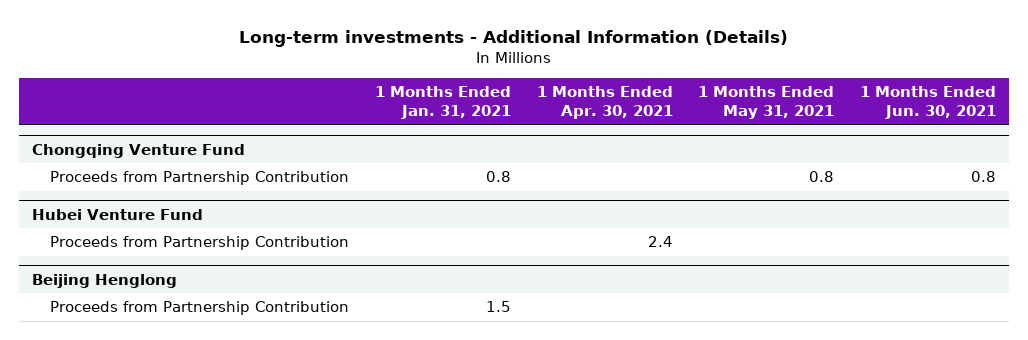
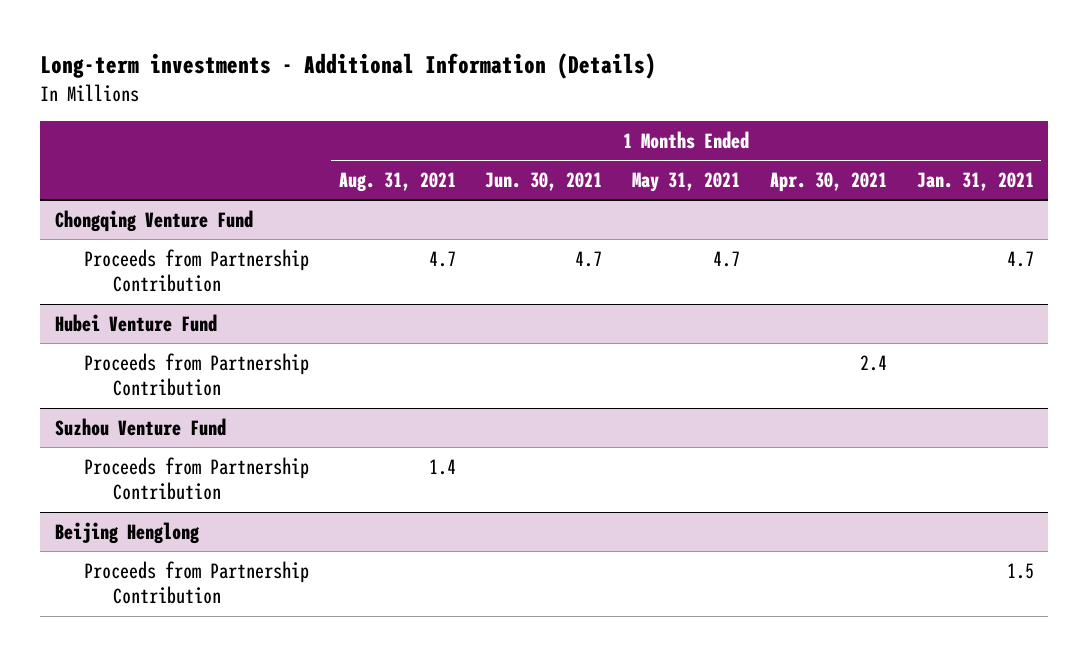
- | 1 Months Ended Jan. 31, 2021 | 1 Months Ended Apr. 30, 2021 | 1 Months Ended May 31, 2021 | 1 Months Ended Jun. 30, 2021
+ | 1 Months Ended Aug. 31, 2021 | 1 Months Ended Jun. 30, 2021 | 1 Months Ended May 31, 2021 | 1 Months Ended Apr. 30, 2021 | 1 Months Ended Jan. 31, 2021
@ Chongqing Venture Fund
- Proceeds from Partnership Contribution | 0.8 | | 0.8 | 0.8
+ Proceeds from Partnership Contribution | 4.7 | 4.7 | 4.7 | | 4.7
+ Suzhou Venture Fund
+ Proceeds from Partnership Contribution | 1.4 | | | |

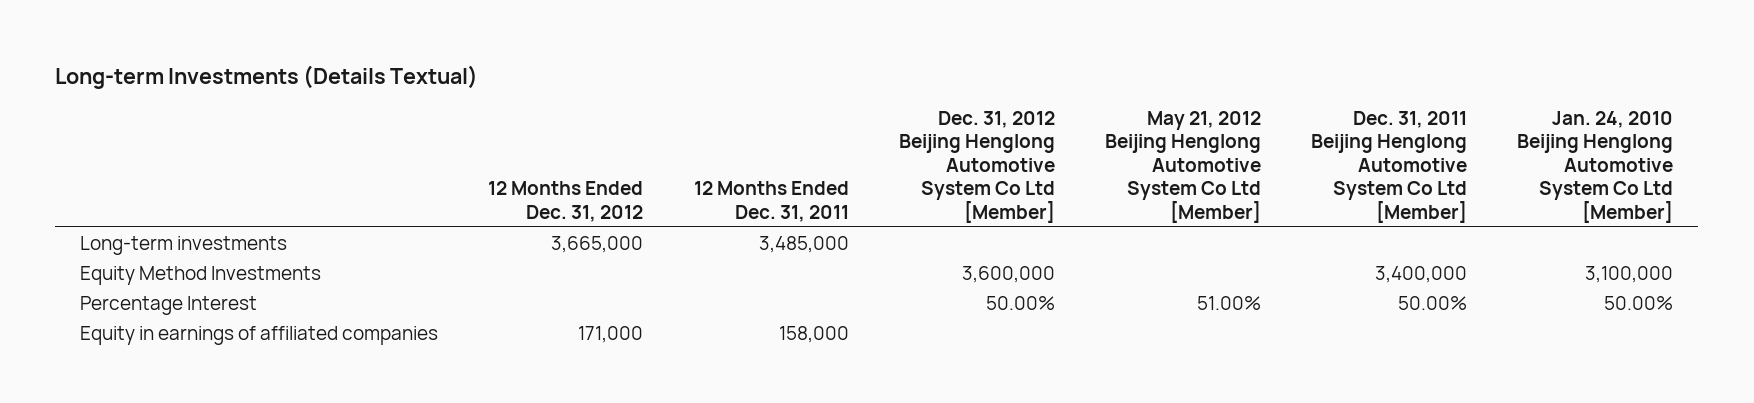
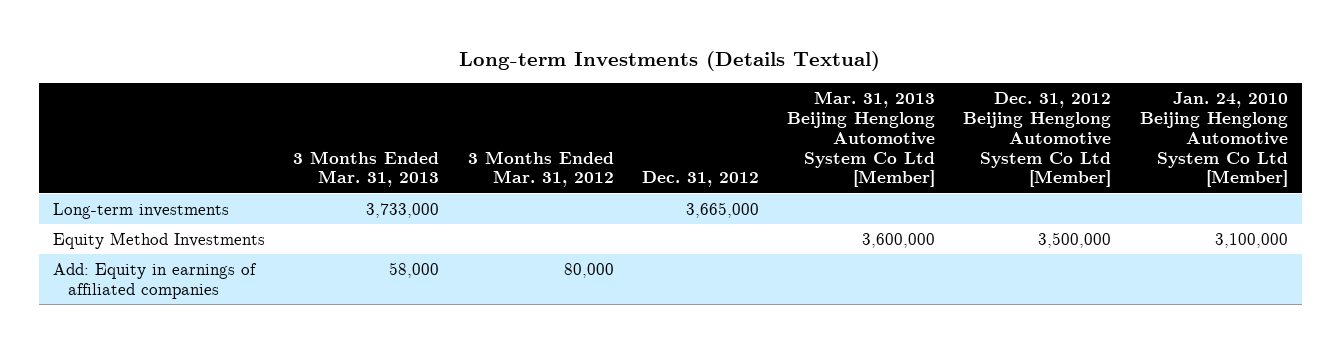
- | 12 Months Ended Dec. 31, 2012 | 12 Months Ended Dec. 31, 2011 | Dec. 31, 2012 Beijing Henglong Automotive System Co Ltd [Member] | May 21, 2012 Beijing Henglong Automotive System Co Ltd [Member] | Dec. 31, 2011 Beijing Henglong Automotive System Co Ltd [Member] | Jan. 24, 2010 Beijing Henglong Automotive System Co Ltd [Member]
+ | 3 Months Ended Mar. 31, 2013 | 3 Months Ended Mar. 31, 2012 | Dec. 31, 2012 | Mar. 31, 2013 Beijing Henglong Automotive System Co Ltd [Member] | Dec. 31, 2012 Beijing Henglong Automotive System Co Ltd [Member] | Jan. 24, 2010 Beijing Henglong Automotive System Co Ltd [Member]
- Equity Method Investments | | | 3,600,000 | | 3,400,000 | 3,100,000
- Percentage Interest | | | 50.00% | 51.00% | 50.00% | 50.00%
- Equity in earnings of affiliated companies | 171,000 | 158,000 | | | |
+ Equity Method Investments | | | | 3,600,000 | 3,500,000 | 3,100,000
+ Add: Equity in earnings of affiliated companies | 58,000 | 80,000 | | | |

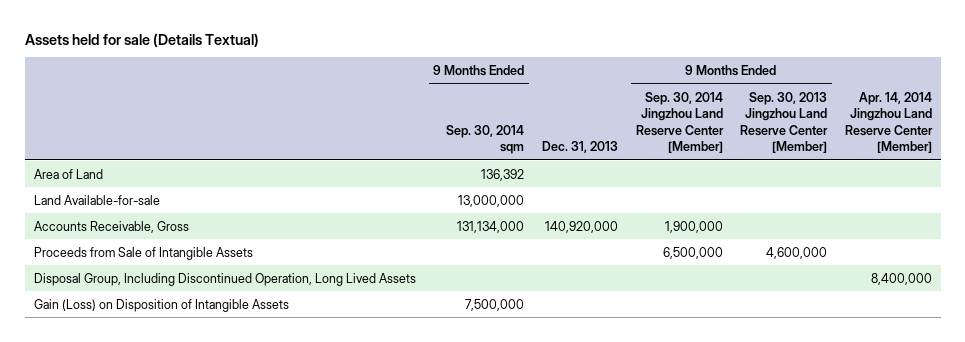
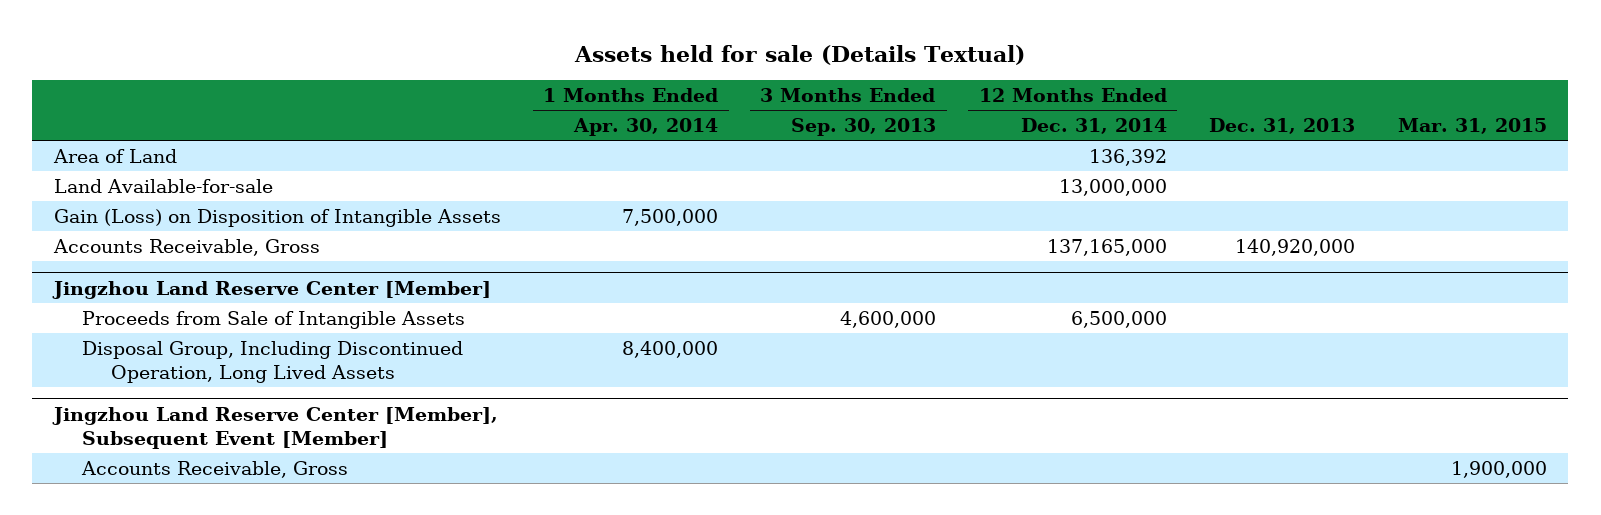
- | 9 Months Ended Sep. 30, 2014 sqm | Dec. 31, 2013 | 9 Months Ended Sep. 30, 2014 Jingzhou Land Reserve Center [Member] | 9 Months Ended Sep. 30, 2013 Jingzhou Land Reserve Center [Member] | Apr. 14, 2014 Jingzhou Land Reserve Center [Member]
+ | 1 Months Ended Apr. 30, 2014 | 3 Months Ended Sep. 30, 2013 | 12 Months Ended Dec. 31, 2014 | Dec. 31, 2013 | Mar. 31, 2015
- Proceeds from Sale of Intangible Assets | | | 6,500,000 | 4,600,000 |
- Disposal Group, Including Discontinued Operation, Long Lived Assets | | | | | 8,400,000
moved down: Accounts Receivable, Gross | | | 137,165,000 | 140,920,000 |
+ Jingzhou Land Reserve Center [Member]
+ Proceeds from Sale of Intangible Assets | | 4,600,000 | 6,500,000 | |
+ Disposal Group, Including Discontinued Operation, Long Lived Assets | 8,400,000 | | | |
+ Jingzhou Land Reserve Center [Member], Subsequent Event [Member]
+ Accounts Receivable, Gross | | | | | 1,900,000

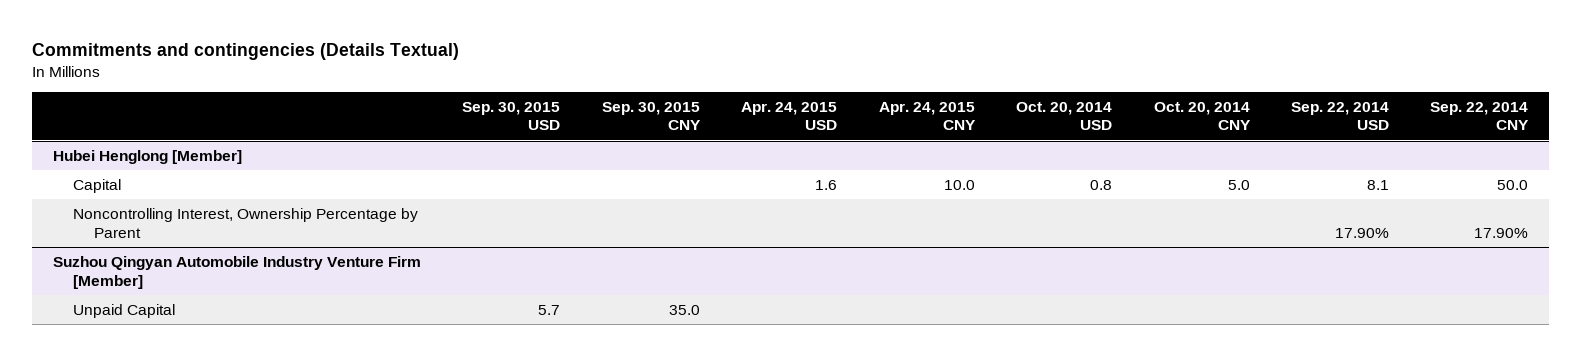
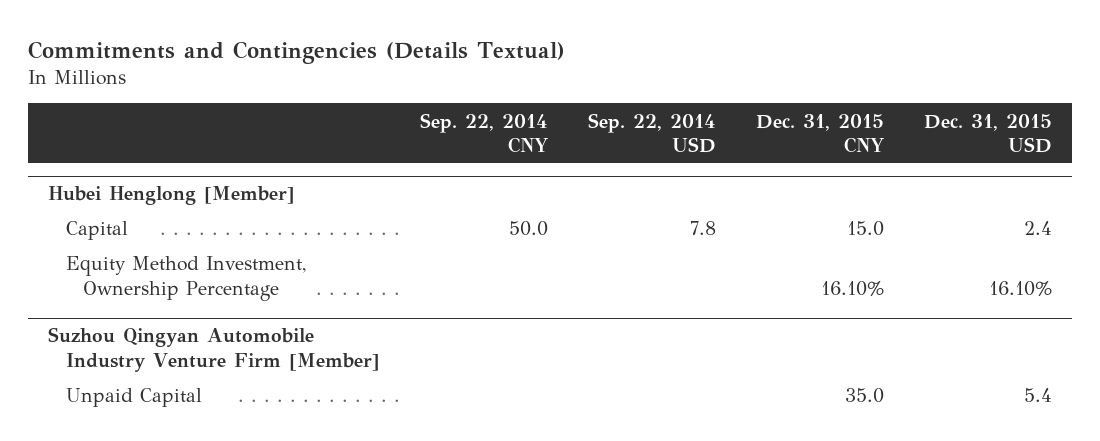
- Commitments and contingencies (Details Textual)
+ Commitments and Contingencies (Details Textual)
- | Sep. 30, 2015 USD | Sep. 30, 2015 CNY | Apr. 24, 2015 USD | Apr. 24, 2015 CNY | Oct. 20, 2014 USD | Oct. 20, 2014 CNY | Sep. 22, 2014 USD | Sep. 22, 2014 CNY
+ | Sep. 22, 2014 CNY | Sep. 22, 2014 USD | Dec. 31, 2015 CNY | Dec. 31, 2015 USD
@ Hubei Henglong [Member]
- Capital | | | 1.6 | 10.0 | 0.8 | 5.0 | 8.1 | 50.0
- Noncontrolling Interest, Ownership Percentage by Parent | | | | | | | 17.90% | 17.90%
+ Capital | 50.0 | 7.8 | 15.0 | 2.4
+ Equity Method Investment, Ownership Percentage | | | 16.10% | 16.10%

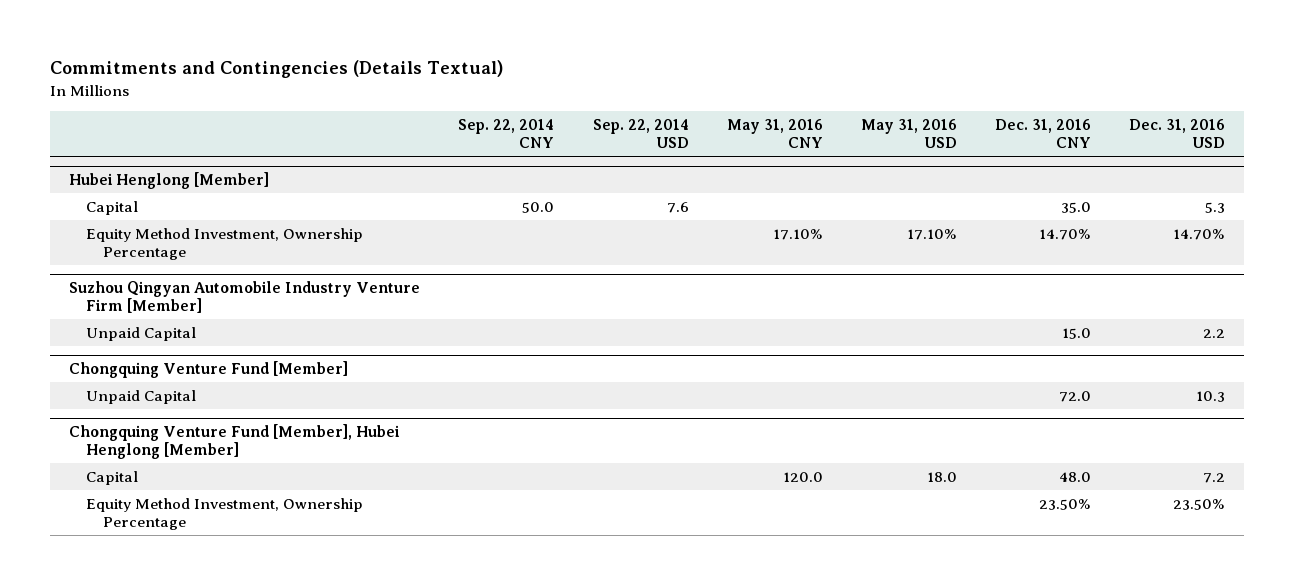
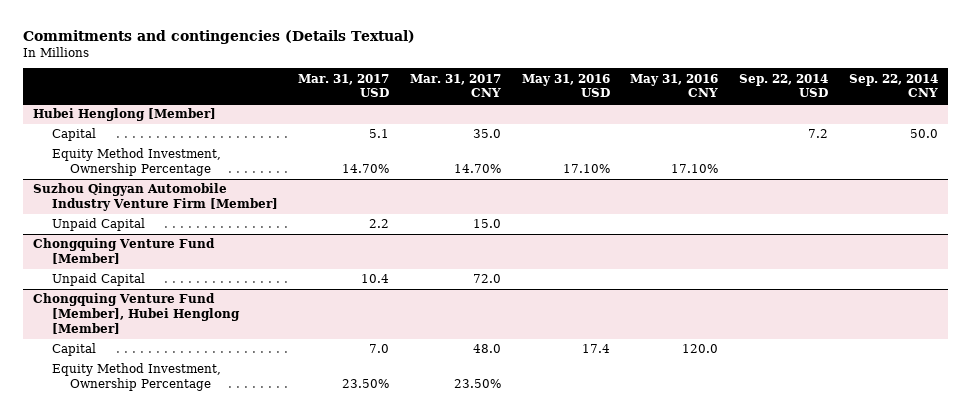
- Commitments and Contingencies (Details Textual)
+ Commitments and contingencies (Details Textual)
- | Sep. 22, 2014 CNY | Sep. 22, 2014 USD | May 31, 2016 CNY | May 31, 2016 USD | Dec. 31, 2016 CNY | Dec. 31, 2016 USD
+ | Mar. 31, 2017 USD | Mar. 31, 2017 CNY | May 31, 2016 USD | May 31, 2016 CNY | Sep. 22, 2014 USD | Sep. 22, 2014 CNY
@ Hubei Henglong [Member]
- Capital | 50.0 | 7.6 | | | 35.0 | 5.3
+ Capital | 5.1 | 35.0 | | | 7.2 | 50.0
@ Chongquing Venture Fund [Member], Hubei Henglong [Member]
- Capital | | | 120.0 | 18.0 | 48.0 | 7.2
+ Capital | 7.0 | 48.0 | 17.4 | 120.0 | |

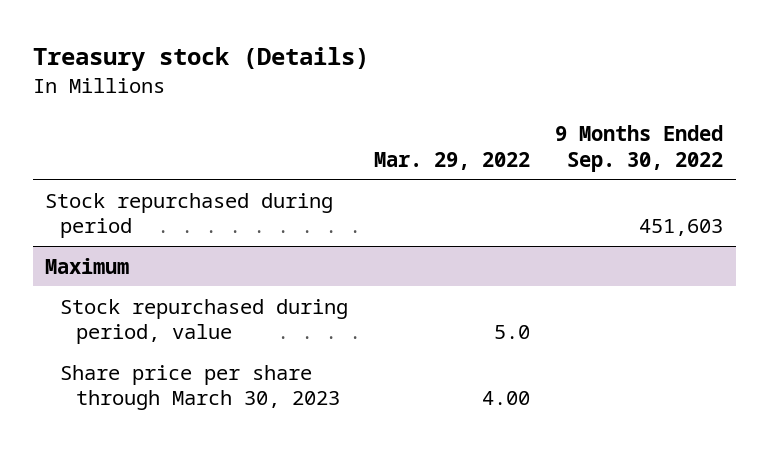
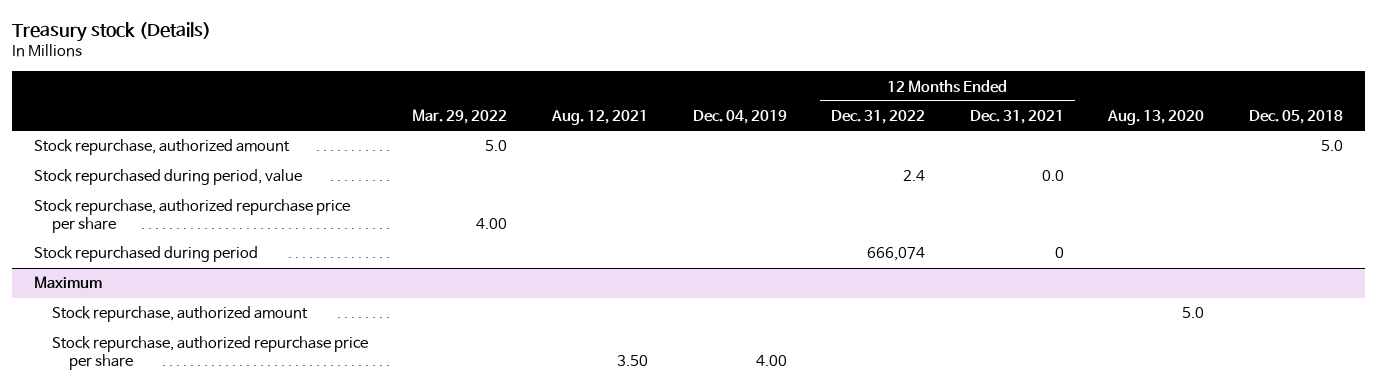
- | Mar. 29, 2022 | 9 Months Ended Sep. 30, 2022
+ | Mar. 29, 2022 | Aug. 12, 2021 | Dec. 04, 2019 | 12 Months Ended Dec. 31, 2022 | 12 Months Ended Dec. 31, 2021 | Aug. 13, 2020 | Dec. 05, 2018
+ Stock repurchase, authorized amount | 5.0 | | | | | | 5.0
+ Stock repurchased during period, value | | | | 2.4 | 0.0 | |
+ Stock repurchase, authorized repurchase price per share | 4.00 | | | | | |
@ Maximum
- Stock repurchased during period, value | 5.0 |
- Share price per share through March 30, 2023 | 4.00 |
+ Stock repurchase, authorized amount | | | | | | 5.0 |
+ Stock repurchase, authorized repurchase price per share | | 3.50 | 4.00 | | | |

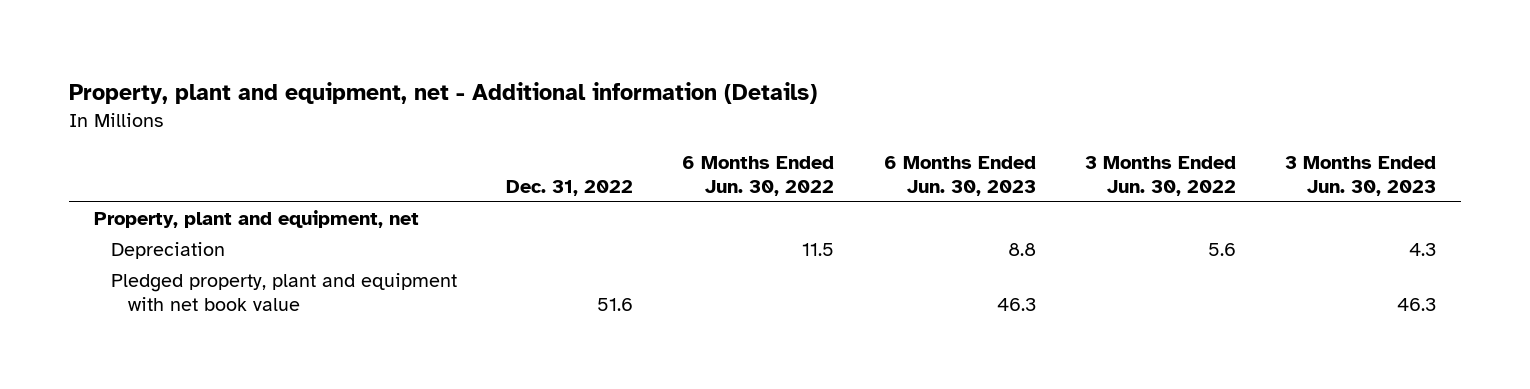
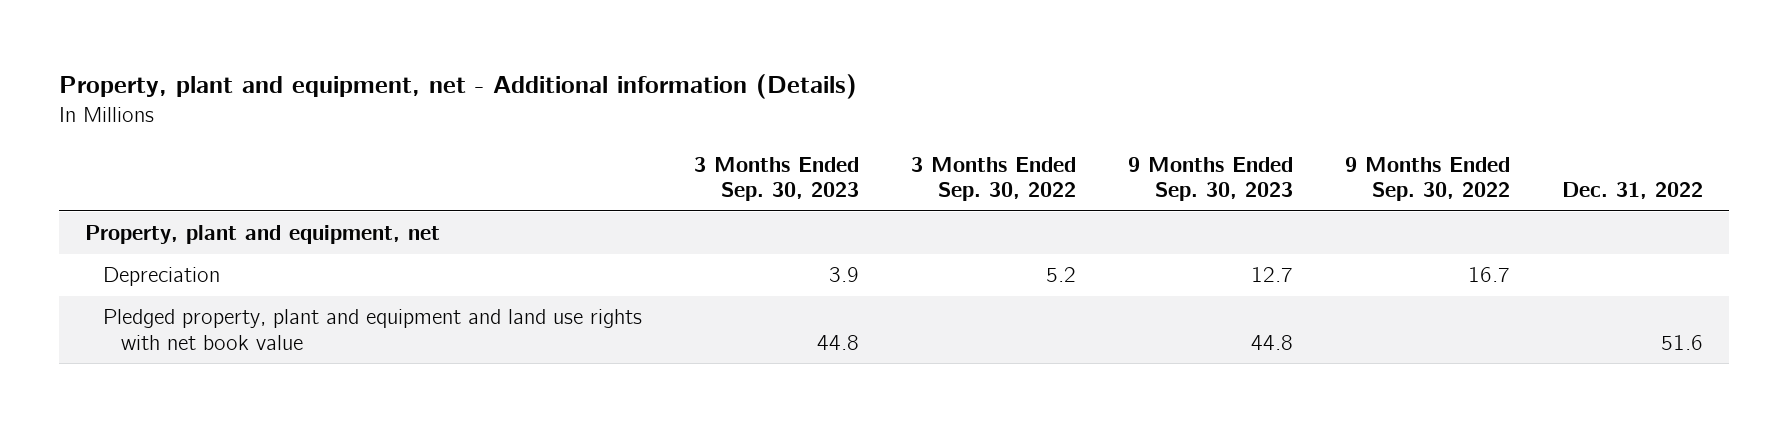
- | Dec. 31, 2022 | 6 Months Ended Jun. 30, 2022 | 6 Months Ended Jun. 30, 2023 | 3 Months Ended Jun. 30, 2022 | 3 Months Ended Jun. 30, 2023
+ | 3 Months Ended Sep. 30, 2023 | 3 Months Ended Sep. 30, 2022 | 9 Months Ended Sep. 30, 2023 | 9 Months Ended Sep. 30, 2022 | Dec. 31, 2022
- Pledged property, plant and equipment with net book value | 51.6 | | 46.3 | | 46.3
+ Pledged property, plant and equipment and land use rights with net book value | 44.8 | | 44.8 | | 51.6

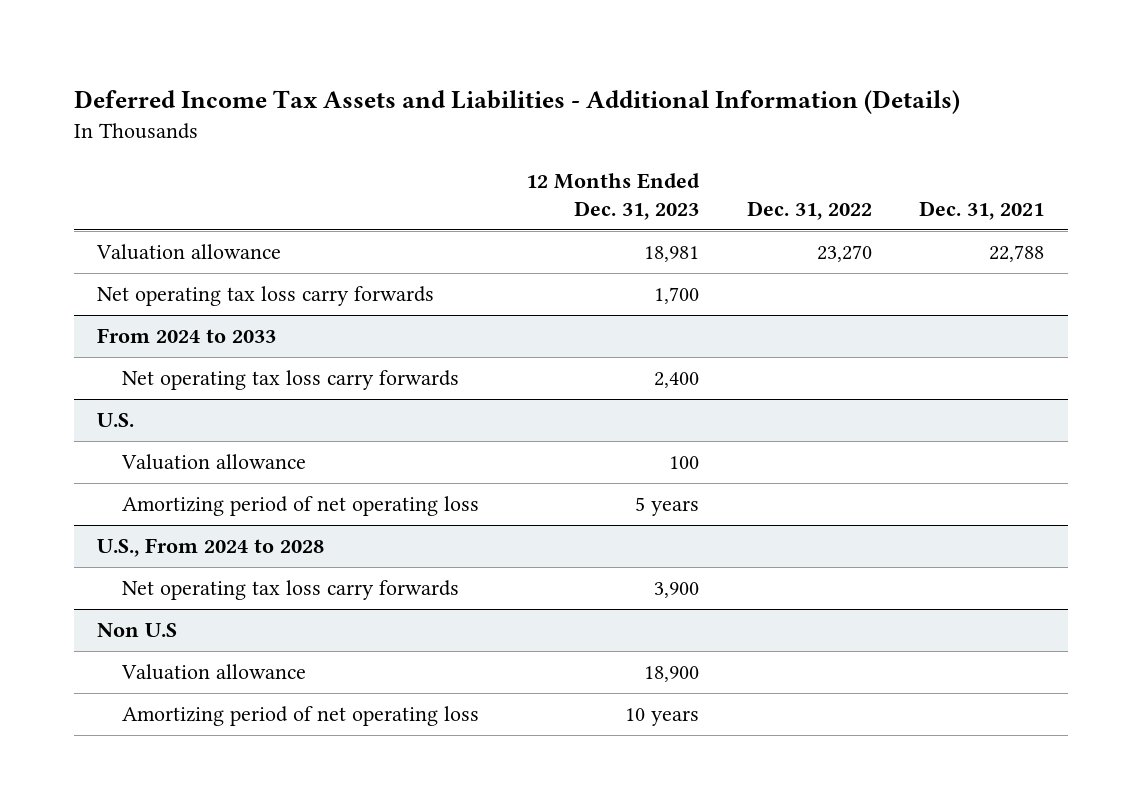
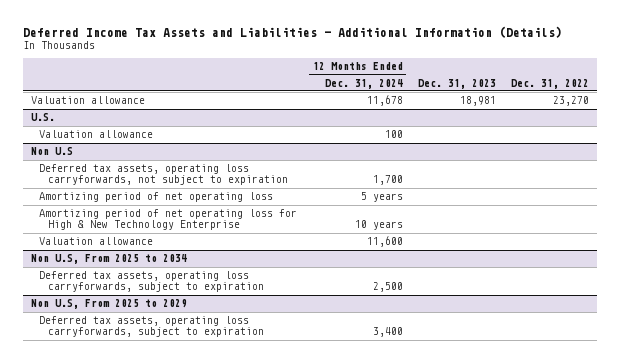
- | 12 Months Ended Dec. 31, 2023 | Dec. 31, 2022 | Dec. 31, 2021
+ | 12 Months Ended Dec. 31, 2024 | Dec. 31, 2023 | Dec. 31, 2022
- Net operating tax loss carry forwards | 1,700 | |
- From 2024 to 2033
- Net operating tax loss carry forwards | 2,400 | |
@ U.S.
- Amortizing period of net operating loss | 5 years | |
- U.S., From 2024 to 2028
- Net operating tax loss carry forwards | 3,900 | |
@ Non U.S
+ Deferred tax assets, operating loss carryforwards, not subject to expiration | 1,700 | |
+ Amortizing period of net operating loss for High & New Technology Enterprise | 10 years | |
moved down: Valuation allowance | 11,600 | |
+ Non U.S, From 2025 to 2034
+ Deferred tax assets, operating loss carryforwards, subject to expiration | 2,500 | |
+ Non U.S, From 2025 to 2029
+ Deferred tax assets, operating loss carryforwards, subject to expiration | 3,400 | |

